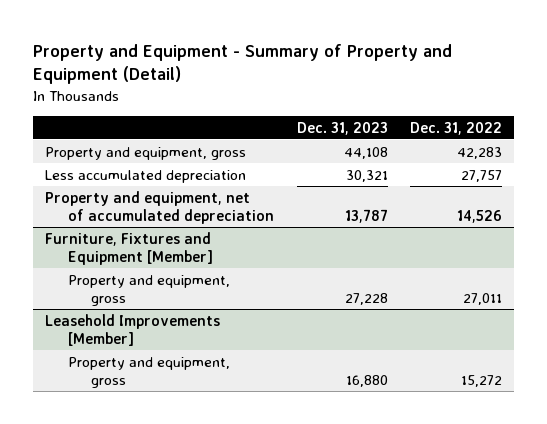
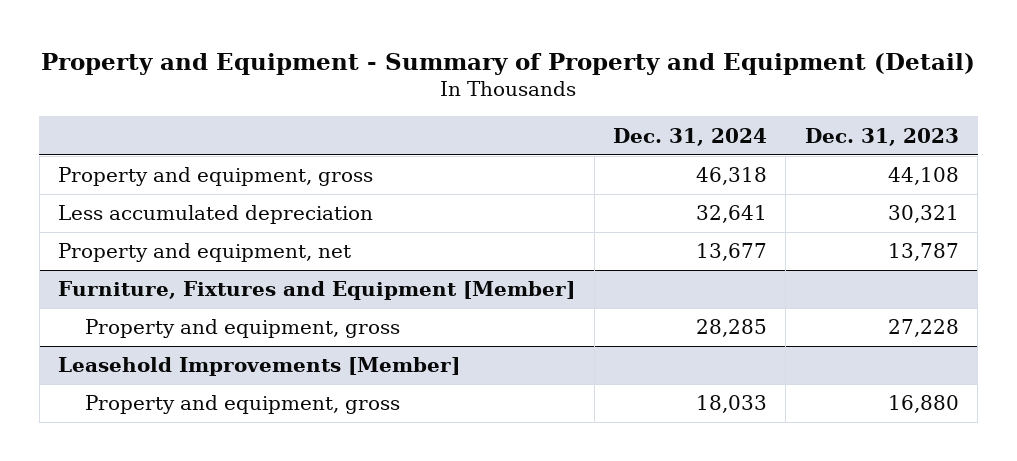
- | Dec. 31, 2023 | Dec. 31, 2022
+ | Dec. 31, 2024 | Dec. 31, 2023
- Property and equipment, net of accumulated depreciation | 13,787 | 14,526
+ Property and equipment, net | 13,677 | 13,787

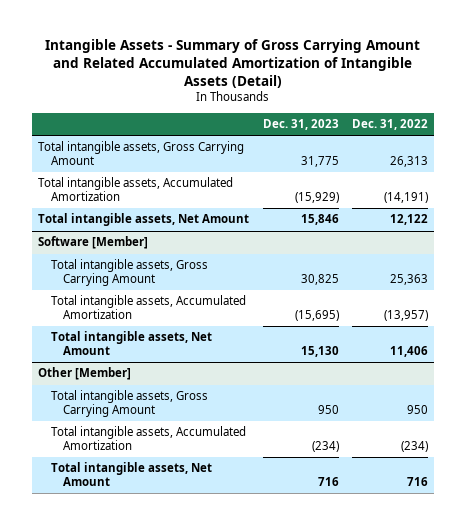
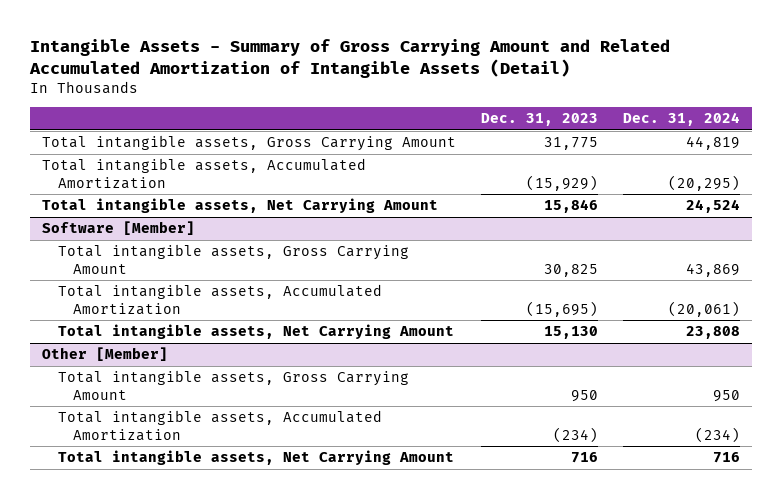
- | Dec. 31, 2023 | Dec. 31, 2022
+ | Dec. 31, 2023 | Dec. 31, 2024
- Total intangible assets, Net Amount | 15,846 | 12,122
+ Total intangible assets, Net Carrying Amount | 15,846 | 24,524
@ Software [Member]
- Total intangible assets, Net Amount | 15,130 | 11,406
+ Total intangible assets, Net Carrying Amount | 15,130 | 23,808
@ Other [Member]
- Total intangible assets, Net Amount | 716 | 716
+ Total intangible assets, Net Carrying Amount | 716 | 716

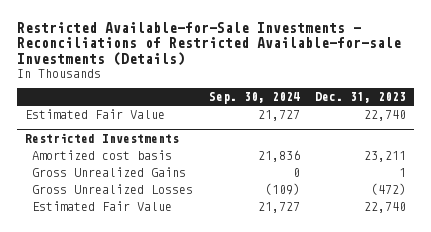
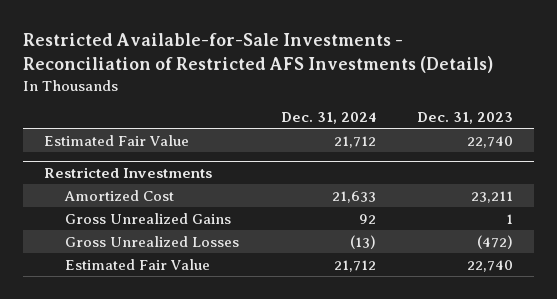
- Restricted Available-for-Sale Investments - Reconciliations of Restricted Available-for-sale Investments (Details)
+ Restricted Available-for-Sale Investments - Reconciliation of Restricted AFS Investments (Details)
- | Sep. 30, 2024 | Dec. 31, 2023
+ | Dec. 31, 2024 | Dec. 31, 2023
@ Restricted Investments
- Amortized cost basis | 21,836 | 23,211
+ Amortized Cost | 21,633 | 23,211

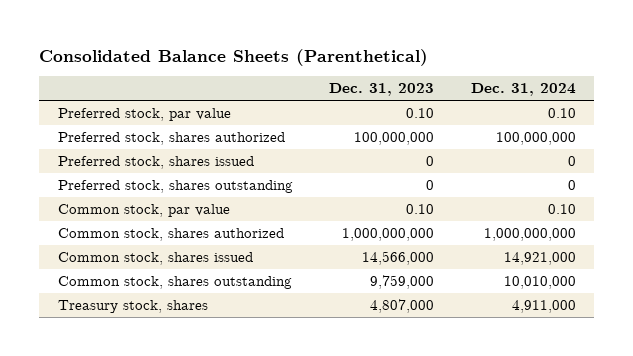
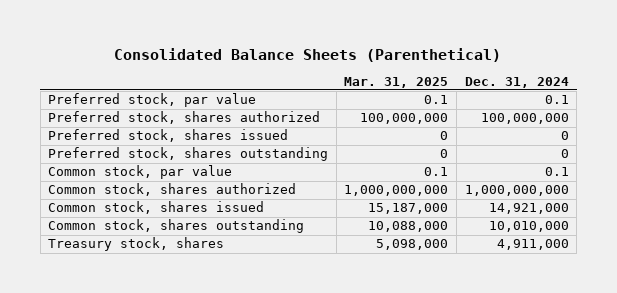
- | Dec. 31, 2023 | Dec. 31, 2024
+ | Mar. 31, 2025 | Dec. 31, 2024
- Preferred stock, par value | 0.10 | 0.10
+ Preferred stock, par value | 0.1 | 0.1
- Common stock, par value | 0.10 | 0.10
+ Common stock, par value | 0.1 | 0.1

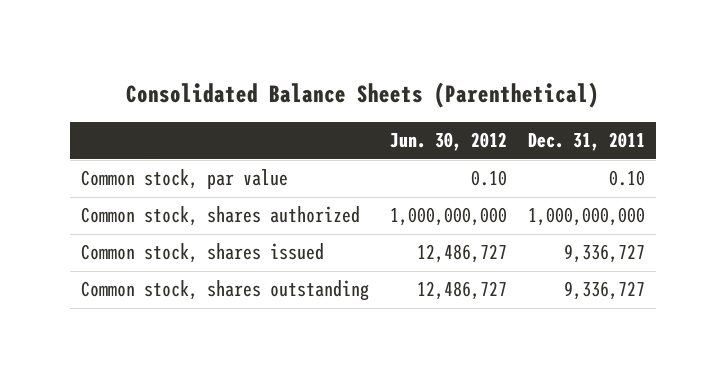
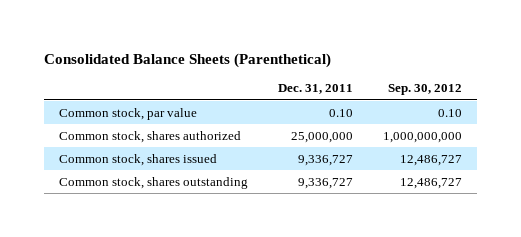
- | Jun. 30, 2012 | Dec. 31, 2011
+ | Dec. 31, 2011 | Sep. 30, 2012
- Common stock, shares authorized | 1,000,000,000 | 1,000,000,000
+ Common stock, shares authorized | 25,000,000 | 1,000,000,000

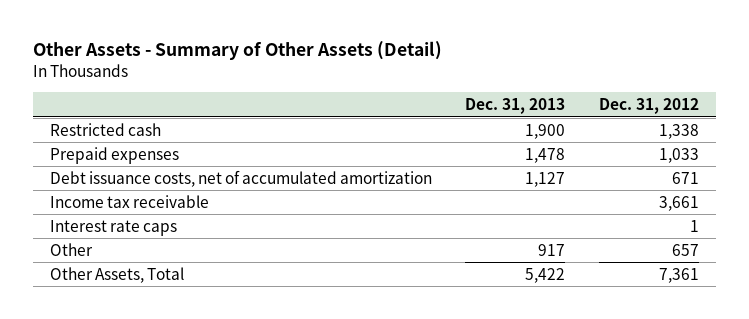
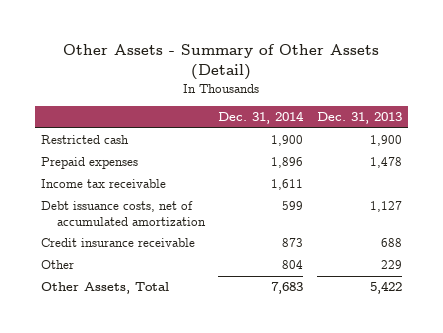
- | Dec. 31, 2013 | Dec. 31, 2012
+ | Dec. 31, 2014 | Dec. 31, 2013
- Interest rate caps | | 1
- Other | 917 | 657
moved down: Debt issuance costs, net of accumulated amortization | 599 | 1,127
+ Credit insurance receivable | 873 | 688
+ Other | 804 | 229

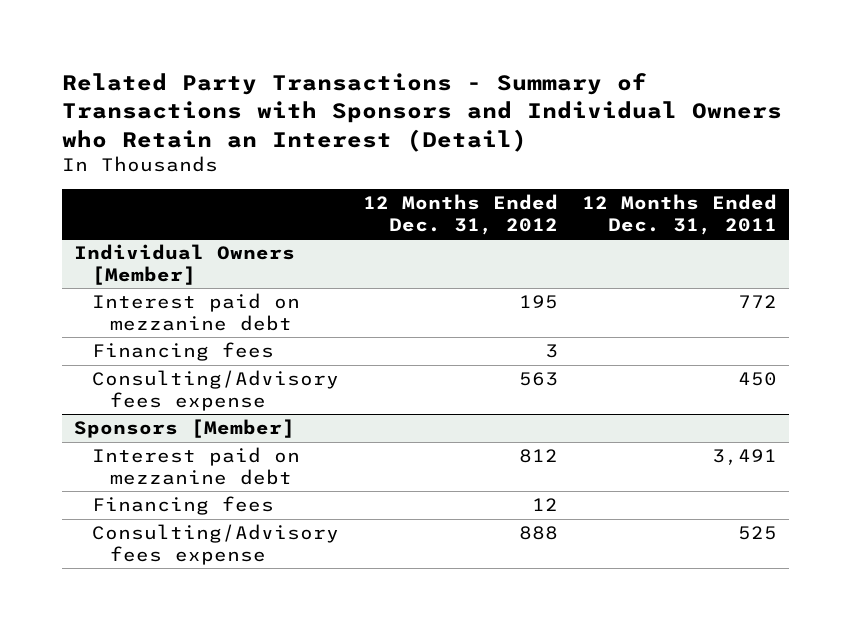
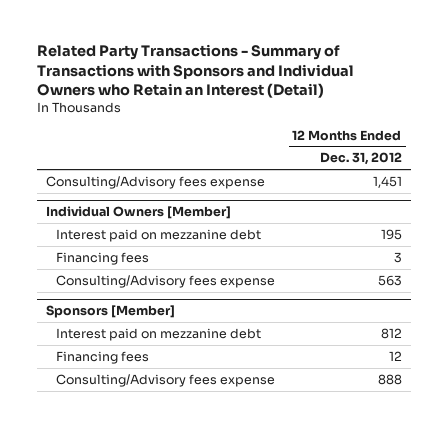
- | 12 Months Ended Dec. 31, 2012 | 12 Months Ended Dec. 31, 2011
+ | 12 Months Ended Dec. 31, 2012
+ Consulting/Advisory fees expense | 1,451

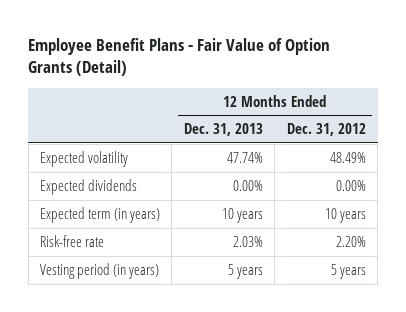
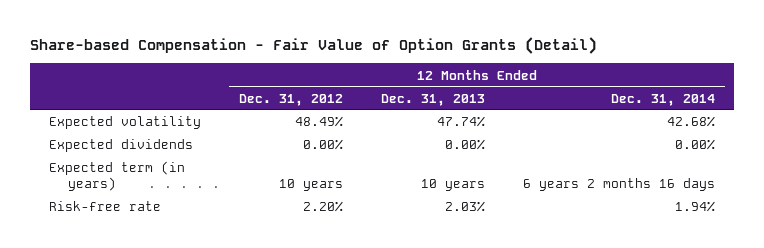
- Employee Benefit Plans - Fair Value of Option Grants (Detail)
+ Share-based Compensation - Fair Value of Option Grants (Detail)
- | 12 Months Ended Dec. 31, 2013 | 12 Months Ended Dec. 31, 2012
+ | 12 Months Ended Dec. 31, 2012 | 12 Months Ended Dec. 31, 2013 | 12 Months Ended Dec. 31, 2014
- Vesting period (in years) | 5 years | 5 years

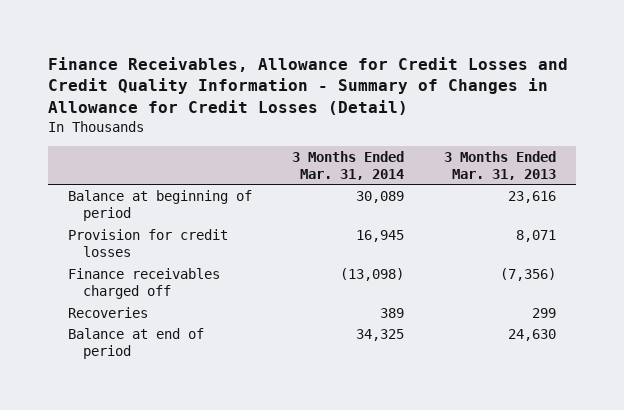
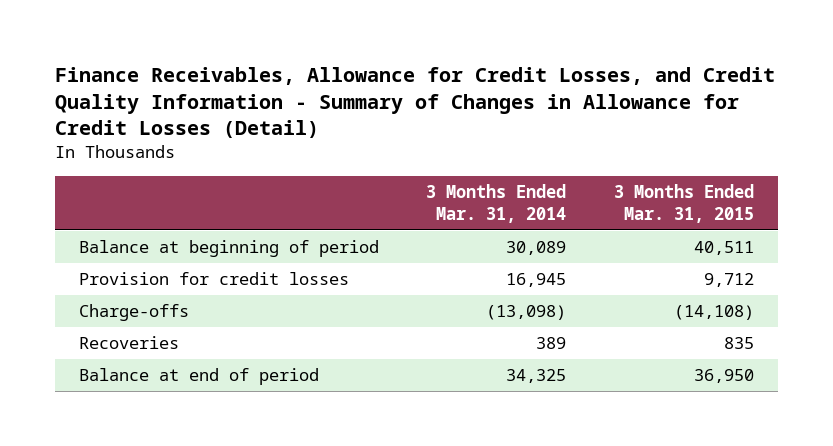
- Finance Receivables, Allowance for Credit Losses and Credit Quality Information - Summary of Changes in Allowance for Credit Losses (Detail)
+ Finance Receivables, Allowance for Credit Losses, and Credit Quality Information - Summary of Changes in Allowance for Credit Losses (Detail)
- | 3 Months Ended Mar. 31, 2014 | 3 Months Ended Mar. 31, 2013
+ | 3 Months Ended Mar. 31, 2014 | 3 Months Ended Mar. 31, 2015
- Finance receivables charged off | (13,098) | (7,356)
+ Charge-offs | (13,098) | (14,108)

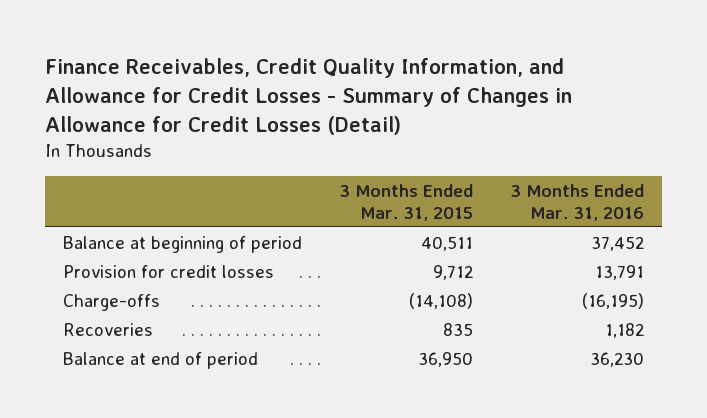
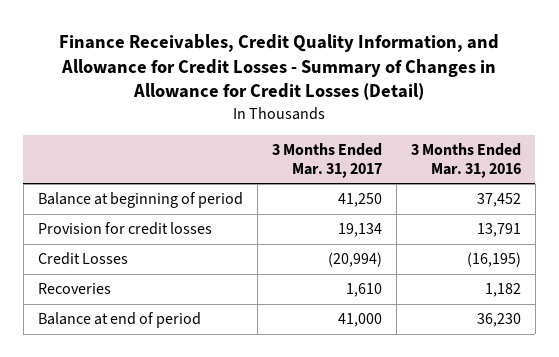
- | 3 Months Ended Mar. 31, 2015 | 3 Months Ended Mar. 31, 2016
+ | 3 Months Ended Mar. 31, 2017 | 3 Months Ended Mar. 31, 2016
- Charge-offs | (14,108) | (16,195)
+ Credit Losses | (20,994) | (16,195)

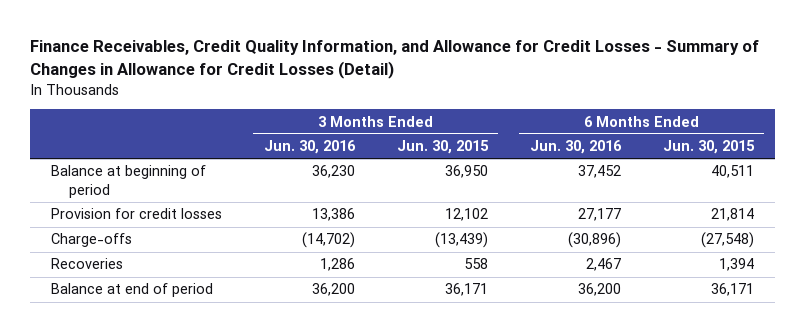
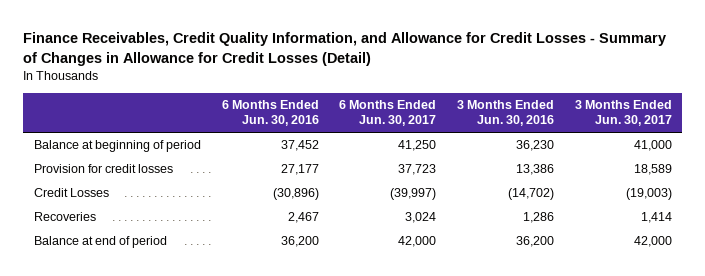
- | 3 Months Ended Jun. 30, 2016 | 3 Months Ended Jun. 30, 2015 | 6 Months Ended Jun. 30, 2016 | 6 Months Ended Jun. 30, 2015
+ | 6 Months Ended Jun. 30, 2016 | 6 Months Ended Jun. 30, 2017 | 3 Months Ended Jun. 30, 2016 | 3 Months Ended Jun. 30, 2017
- Charge-offs | (14,702) | (13,439) | (30,896) | (27,548)
+ Credit Losses | (30,896) | (39,997) | (14,702) | (19,003)

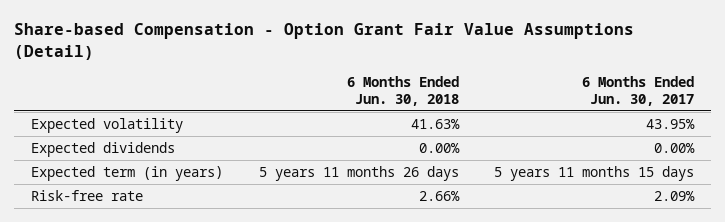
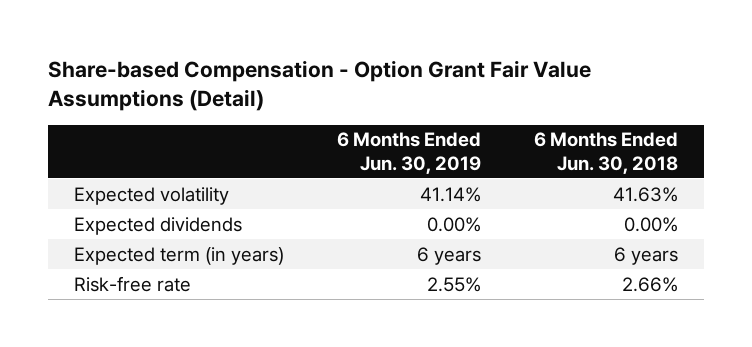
- | 6 Months Ended Jun. 30, 2018 | 6 Months Ended Jun. 30, 2017
+ | 6 Months Ended Jun. 30, 2019 | 6 Months Ended Jun. 30, 2018
- Expected term (in years) | 5 years 11 months 26 days | 5 years 11 months 15 days
+ Expected term (in years) | 6 years | 6 years

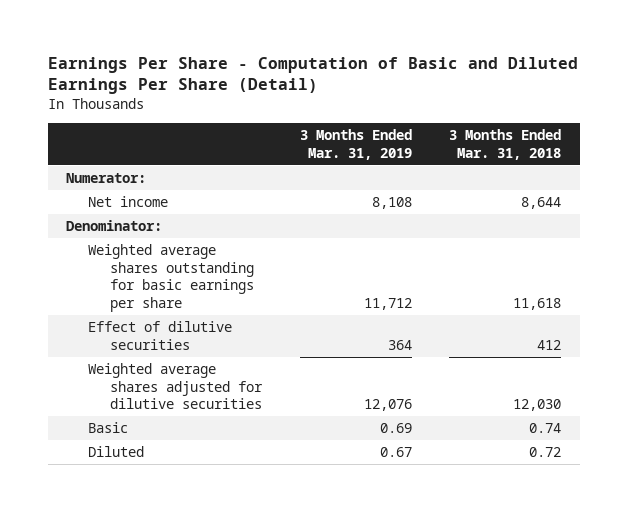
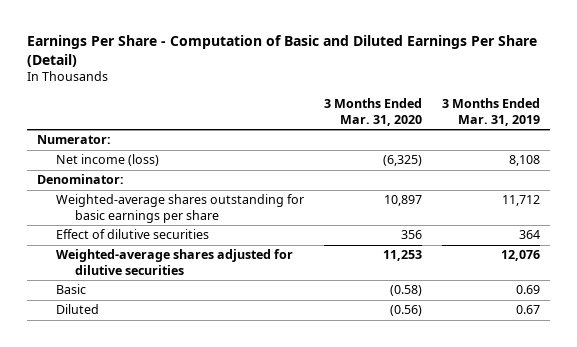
- | 3 Months Ended Mar. 31, 2019 | 3 Months Ended Mar. 31, 2018
+ | 3 Months Ended Mar. 31, 2020 | 3 Months Ended Mar. 31, 2019
- Net income | 8,108 | 8,644
+ Net income (loss) | (6,325) | 8,108
- Weighted average shares outstanding for basic earnings per share | 11,712 | 11,618
+ Weighted-average shares outstanding for basic earnings per share | 10,897 | 11,712
- Weighted average shares adjusted for dilutive securities | 12,076 | 12,030
+ Weighted-average shares adjusted for dilutive securities | 11,253 | 12,076

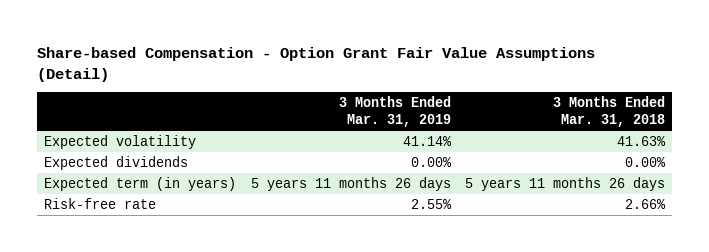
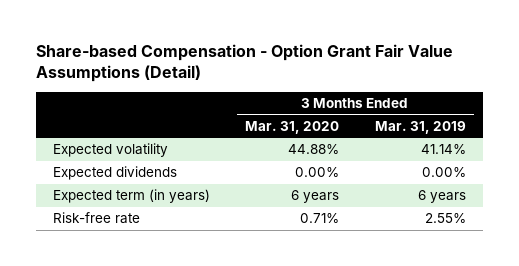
- | 3 Months Ended Mar. 31, 2019 | 3 Months Ended Mar. 31, 2018
+ | 3 Months Ended Mar. 31, 2020 | 3 Months Ended Mar. 31, 2019
- Expected term (in years) | 5 years 11 months 26 days | 5 years 11 months 26 days
+ Expected term (in years) | 6 years | 6 years

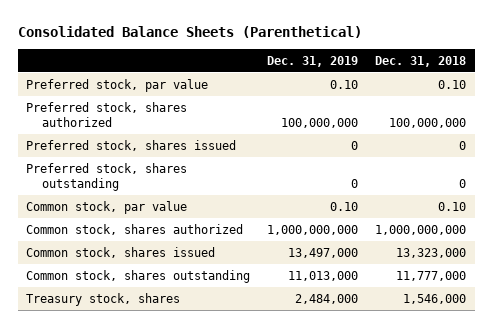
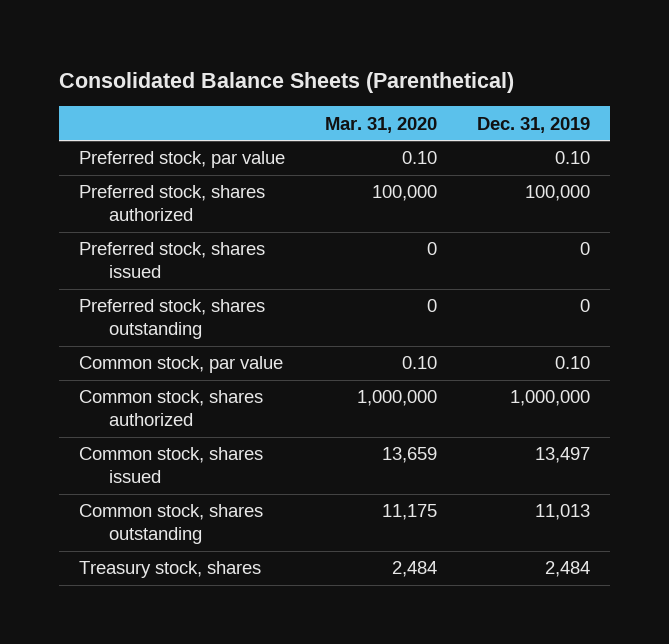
- | Dec. 31, 2019 | Dec. 31, 2018
+ | Mar. 31, 2020 | Dec. 31, 2019
- Preferred stock, shares authorized | 100,000,000 | 100,000,000
+ Preferred stock, shares authorized | 100,000 | 100,000
- Common stock, shares authorized | 1,000,000,000 | 1,000,000,000
- Common stock, shares issued | 13,497,000 | 13,323,000
- Common stock, shares outstanding | 11,013,000 | 11,777,000
- Treasury stock, shares | 2,484,000 | 1,546,000
+ Common stock, shares authorized | 1,000,000 | 1,000,000
+ Common stock, shares issued | 13,659 | 13,497
+ Common stock, shares outstanding | 11,175 | 11,013
+ Treasury stock, shares | 2,484 | 2,484

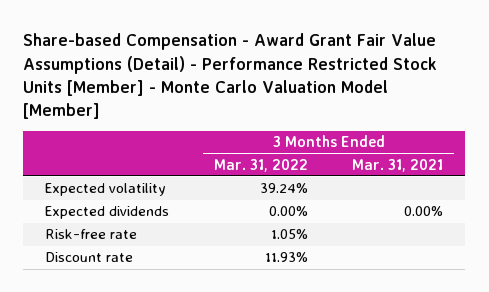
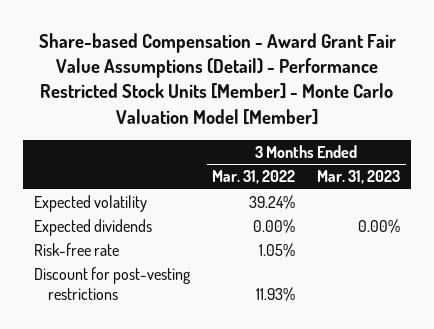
- | 3 Months Ended Mar. 31, 2022 | 3 Months Ended Mar. 31, 2021
+ | 3 Months Ended Mar. 31, 2022 | 3 Months Ended Mar. 31, 2023
- Discount rate | 11.93% |
+ Discount for post-vesting restrictions | 11.93% |

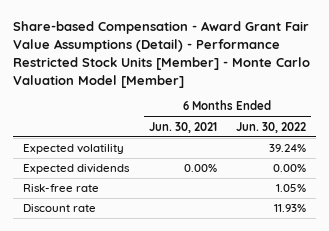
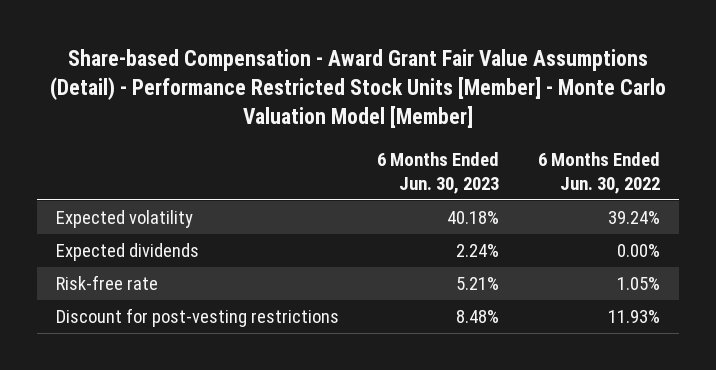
- | 6 Months Ended Jun. 30, 2021 | 6 Months Ended Jun. 30, 2022
+ | 6 Months Ended Jun. 30, 2023 | 6 Months Ended Jun. 30, 2022
- Discount rate | | 11.93%
+ Discount for post-vesting restrictions | 8.48% | 11.93%

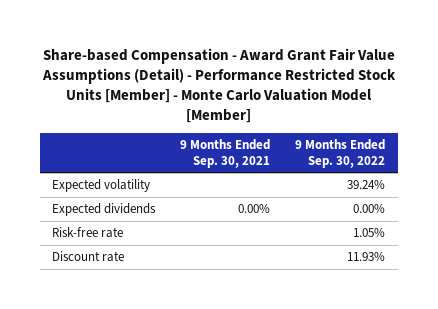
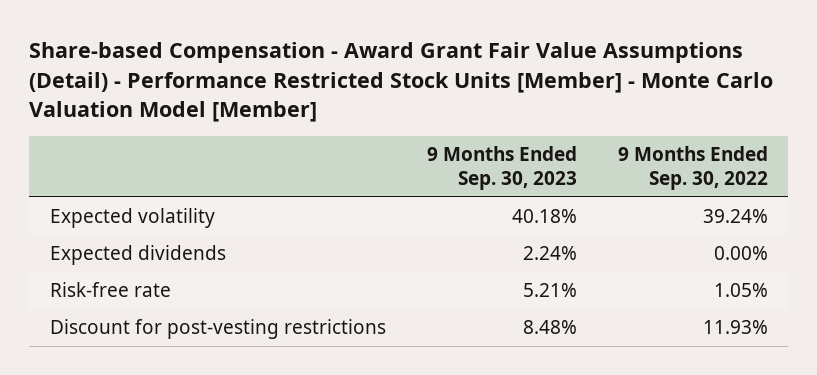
- | 9 Months Ended Sep. 30, 2021 | 9 Months Ended Sep. 30, 2022
+ | 9 Months Ended Sep. 30, 2023 | 9 Months Ended Sep. 30, 2022
- Discount rate | | 11.93%
+ Discount for post-vesting restrictions | 8.48% | 11.93%

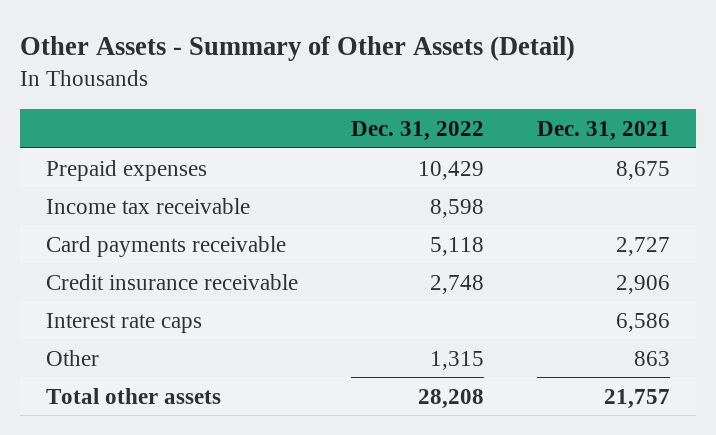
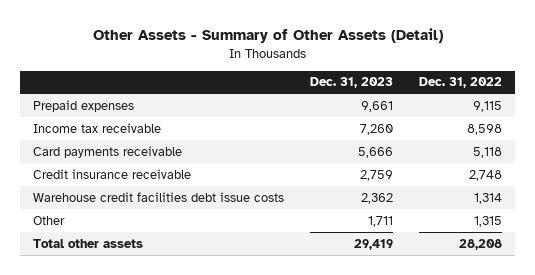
- | Dec. 31, 2022 | Dec. 31, 2021
+ | Dec. 31, 2023 | Dec. 31, 2022
- Prepaid expenses | 10,429 | 8,675
+ Prepaid expenses | 9,661 | 9,115
- Interest rate caps | | 6,586
+ Warehouse credit facilities debt issue costs | 2,362 | 1,314

